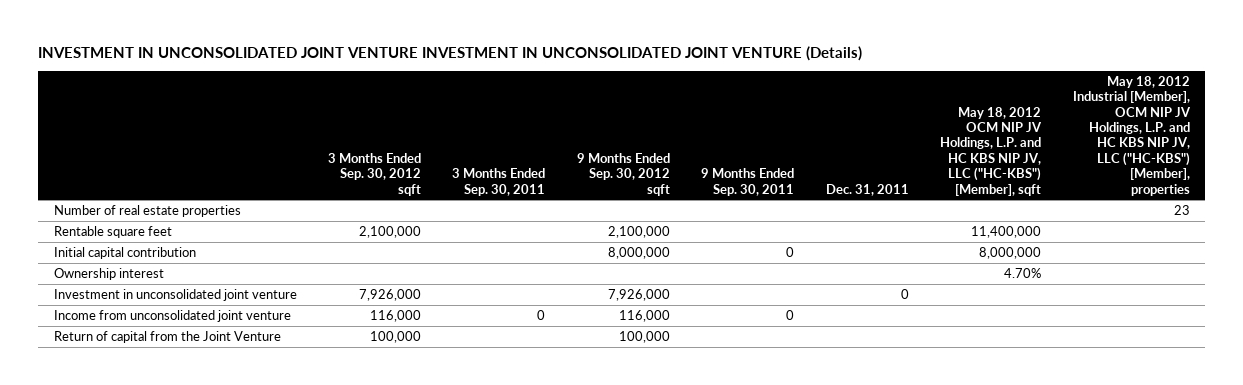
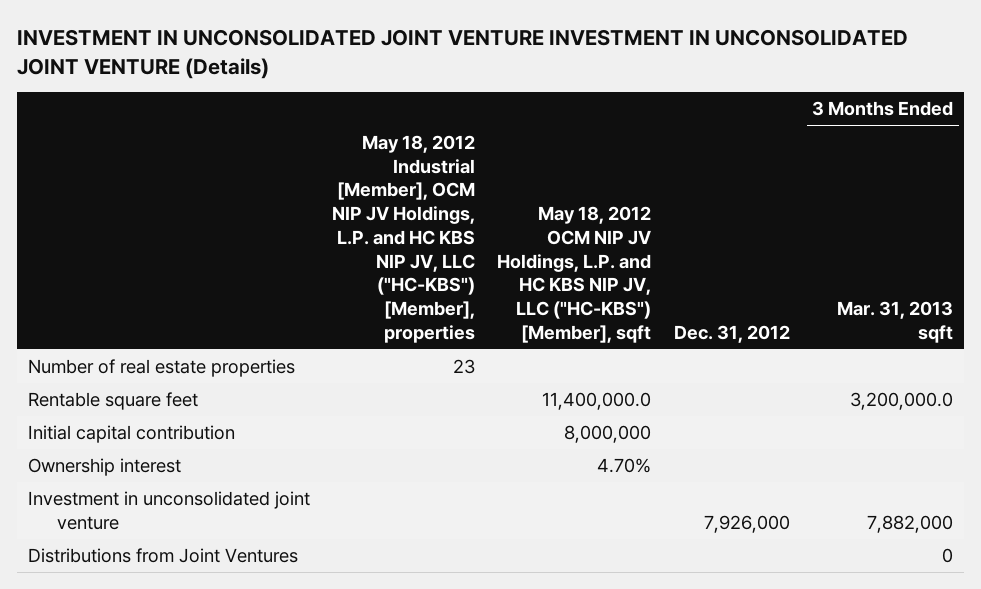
- | 3 Months Ended Sep. 30, 2012 sqft | 3 Months Ended Sep. 30, 2011 | 9 Months Ended Sep. 30, 2012 sqft | 9 Months Ended Sep. 30, 2011 | Dec. 31, 2011 | May 18, 2012 OCM NIP JV Holdings, L.P. and HC KBS NIP JV, LLC ("HC-KBS") [Member], sqft | May 18, 2012 Industrial [Member], OCM NIP JV Holdings, L.P. and HC KBS NIP JV, LLC ("HC-KBS") [Member], properties
+ | May 18, 2012 Industrial [Member], OCM NIP JV Holdings, L.P. and HC KBS NIP JV, LLC ("HC-KBS") [Member], properties | May 18, 2012 OCM NIP JV Holdings, L.P. and HC KBS NIP JV, LLC ("HC-KBS") [Member], sqft | Dec. 31, 2012 | 3 Months Ended Mar. 31, 2013 sqft
- Rentable square feet | 2,100,000 | | 2,100,000 | | | 11,400,000 |
+ Rentable square feet | | 11,400,000.0 | | 3,200,000.0
- Income from unconsolidated joint venture | 116,000 | 0 | 116,000 | 0 | | |
- Return of capital from the Joint Venture | 100,000 | | 100,000 | | | |
+ Distributions from Joint Ventures | | | | 0

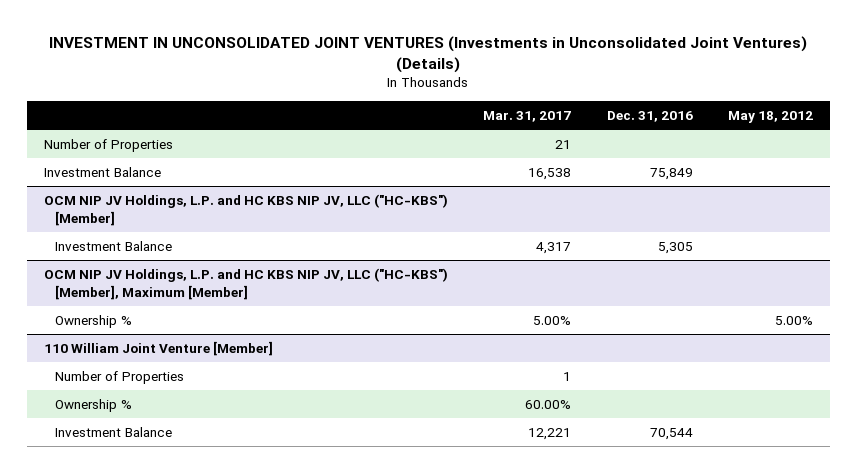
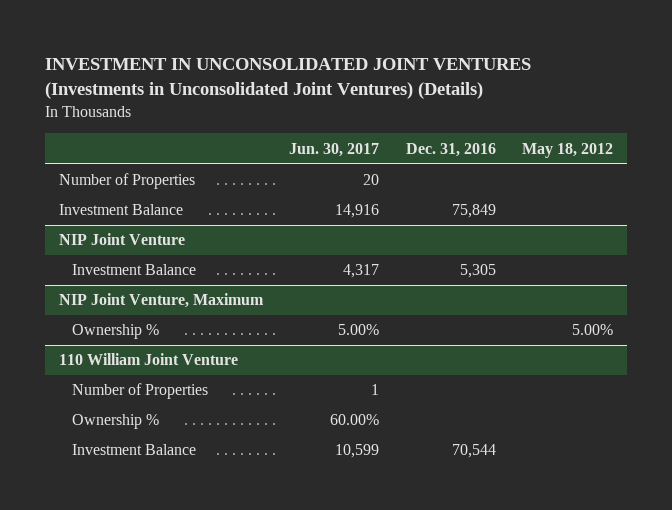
- | Mar. 31, 2017 | Dec. 31, 2016 | May 18, 2012
+ | Jun. 30, 2017 | Dec. 31, 2016 | May 18, 2012
- OCM NIP JV Holdings, L.P. and HC KBS NIP JV, LLC ("HC-KBS") [Member]
+ NIP Joint Venture
- OCM NIP JV Holdings, L.P. and HC KBS NIP JV, LLC ("HC-KBS") [Member], Maximum [Member]
+ NIP Joint Venture, Maximum
- 110 William Joint Venture [Member]
+ 110 William Joint Venture

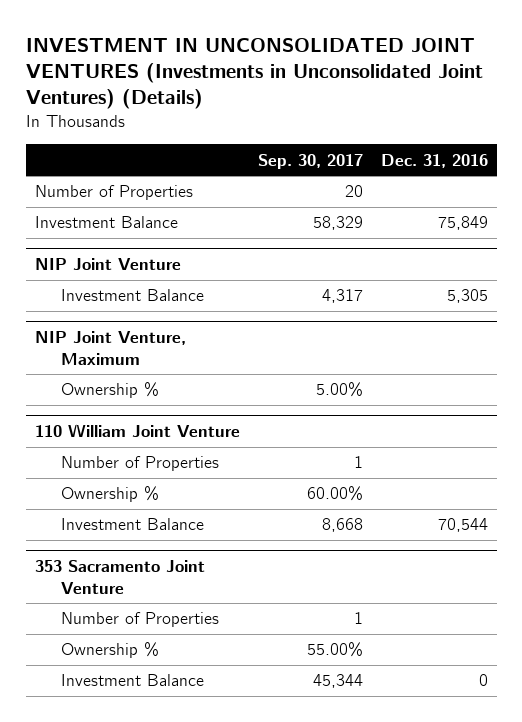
- | Jun. 30, 2017 | Dec. 31, 2016 | May 18, 2012
+ | Sep. 30, 2017 | Dec. 31, 2016
+ 353 Sacramento Joint Venture
+ Number of Properties | 1 |
+ Ownership % | 55.00% |
+ Investment Balance | 45,344 | 0

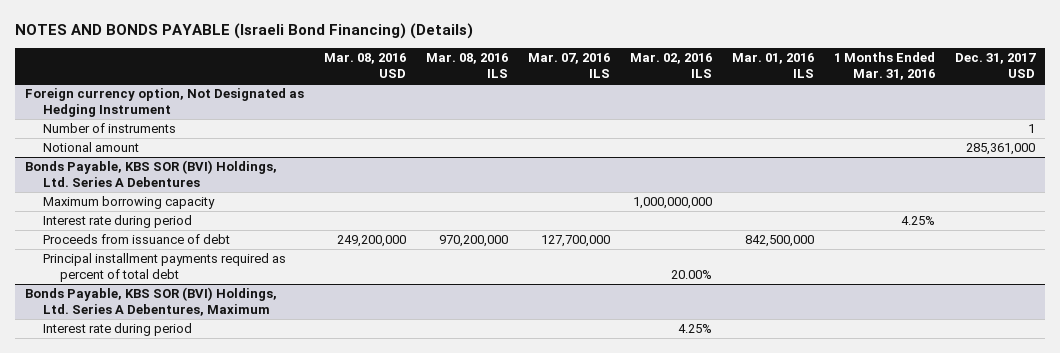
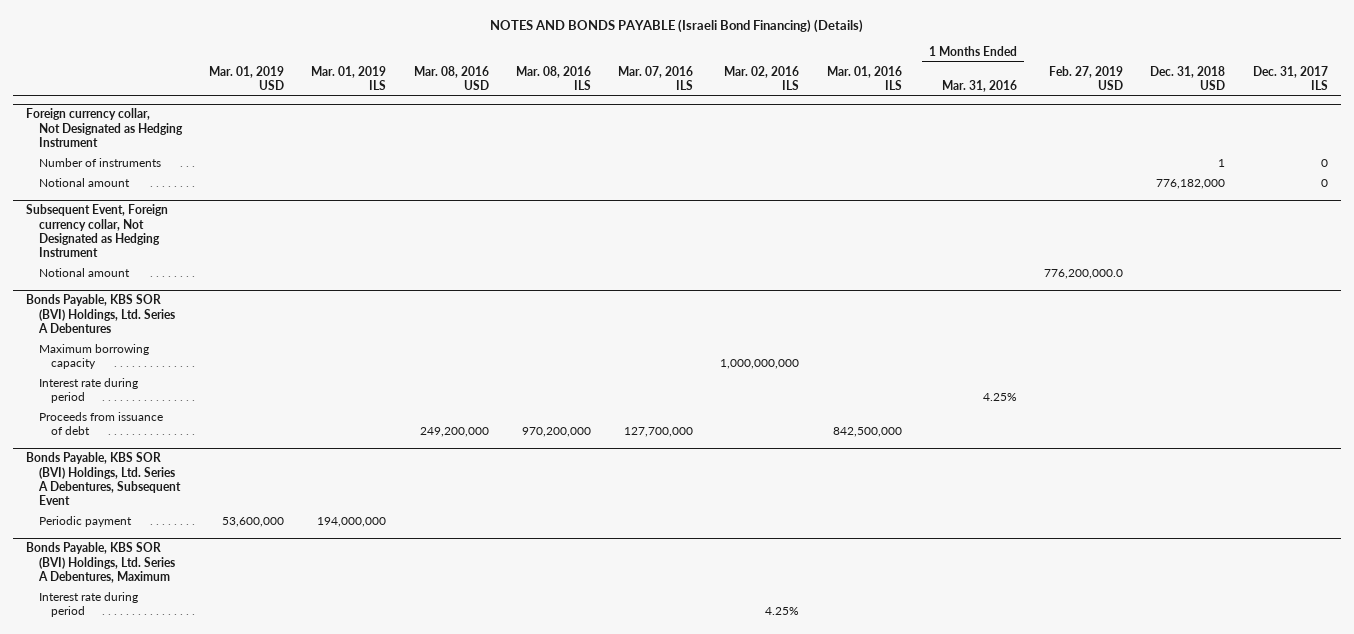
- | Mar. 08, 2016 USD | Mar. 08, 2016 ILS | Mar. 07, 2016 ILS | Mar. 02, 2016 ILS | Mar. 01, 2016 ILS | 1 Months Ended Mar. 31, 2016 | Dec. 31, 2017 USD
+ | Mar. 01, 2019 USD | Mar. 01, 2019 ILS | Mar. 08, 2016 USD | Mar. 08, 2016 ILS | Mar. 07, 2016 ILS | Mar. 02, 2016 ILS | Mar. 01, 2016 ILS | 1 Months Ended Mar. 31, 2016 | Feb. 27, 2019 USD | Dec. 31, 2018 USD | Dec. 31, 2017 ILS
- Foreign currency option, Not Designated as Hedging Instrument
+ Foreign currency collar, Not Designated as Hedging Instrument
+ Subsequent Event, Foreign currency collar, Not Designated as Hedging Instrument
+ Notional amount | | | | | | | | | 776,200,000.0 | |
@ Bonds Payable, KBS SOR (BVI) Holdings, Ltd. Series A Debentures
- Principal installment payments required as percent of total debt | | | | 20.00% | | |
+ Bonds Payable, KBS SOR (BVI) Holdings, Ltd. Series A Debentures, Subsequent Event
+ Periodic payment | 53,600,000 | 194,000,000 | | | | | | | | |

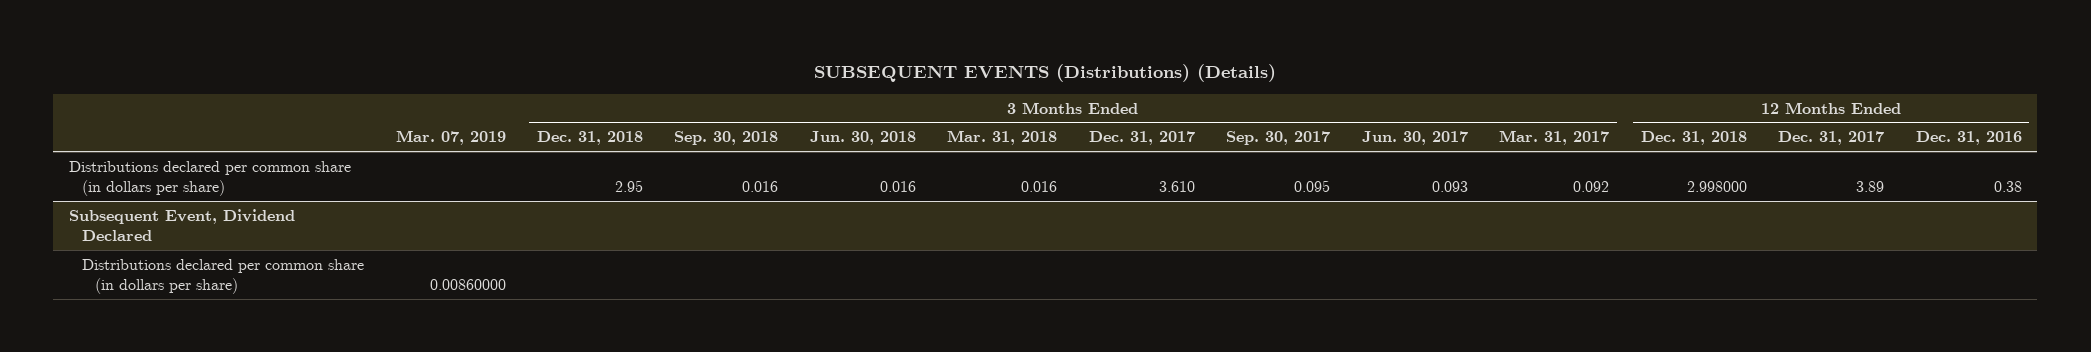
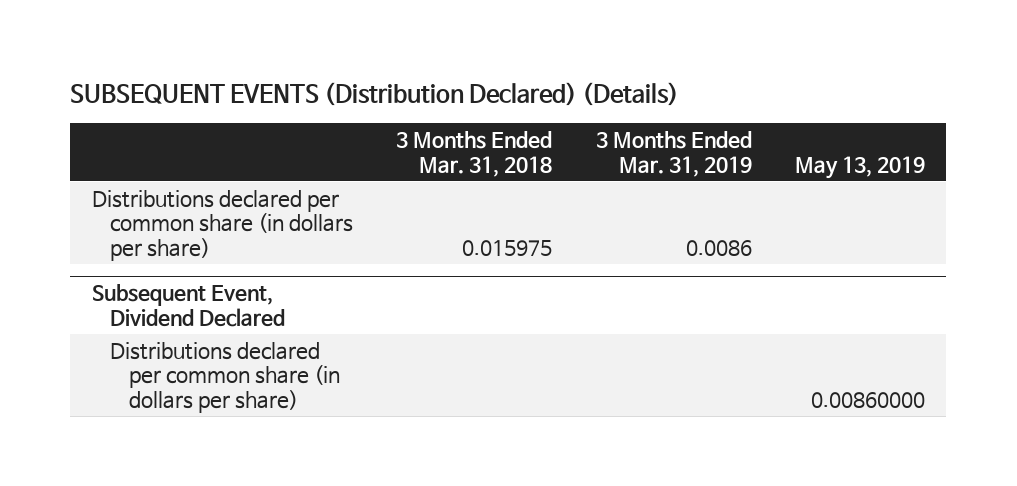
- SUBSEQUENT EVENTS (Distributions) (Details)
+ SUBSEQUENT EVENTS (Distribution Declared) (Details)
- | Mar. 07, 2019 | 3 Months Ended Dec. 31, 2018 | 3 Months Ended Sep. 30, 2018 | 3 Months Ended Jun. 30, 2018 | 3 Months Ended Mar. 31, 2018 | 3 Months Ended Dec. 31, 2017 | 3 Months Ended Sep. 30, 2017 | 3 Months Ended Jun. 30, 2017 | 3 Months Ended Mar. 31, 2017 | 12 Months Ended Dec. 31, 2018 | 12 Months Ended Dec. 31, 2017 | 12 Months Ended Dec. 31, 2016
+ | 3 Months Ended Mar. 31, 2018 | 3 Months Ended Mar. 31, 2019 | May 13, 2019
- Distributions declared per common share (in dollars per share) | | 2.95 | 0.016 | 0.016 | 0.016 | 3.610 | 0.095 | 0.093 | 0.092 | 2.998000 | 3.89 | 0.38
+ Distributions declared per common share (in dollars per share) | 0.015975 | 0.0086 |

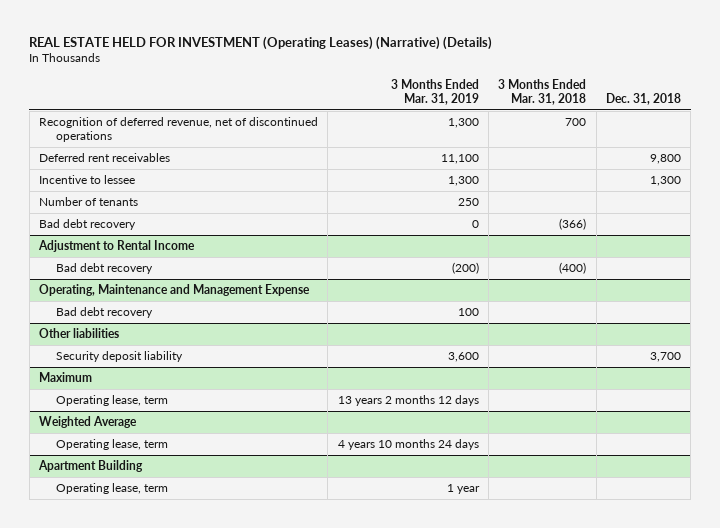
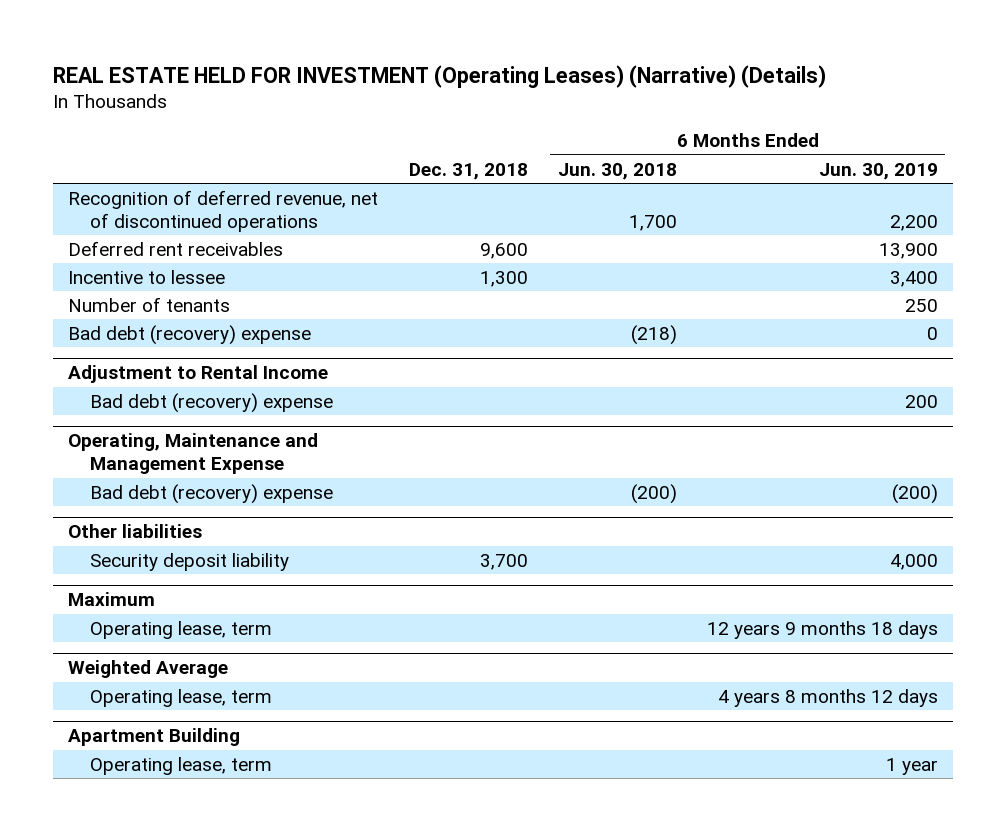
- | 3 Months Ended Mar. 31, 2019 | 3 Months Ended Mar. 31, 2018 | Dec. 31, 2018
+ | Dec. 31, 2018 | 6 Months Ended Jun. 30, 2018 | 6 Months Ended Jun. 30, 2019
- Deferred rent receivables | 11,100 | | 9,800
+ Deferred rent receivables | 9,600 | | 13,900
- Bad debt recovery | 0 | (366) |
+ Bad debt (recovery) expense | | (218) | 0
@ Adjustment to Rental Income
- Bad debt recovery | (200) | (400) |
+ Bad debt (recovery) expense | | | 200
@ Operating, Maintenance and Management Expense
- Bad debt recovery | 100 | |
+ Bad debt (recovery) expense | | (200) | (200)

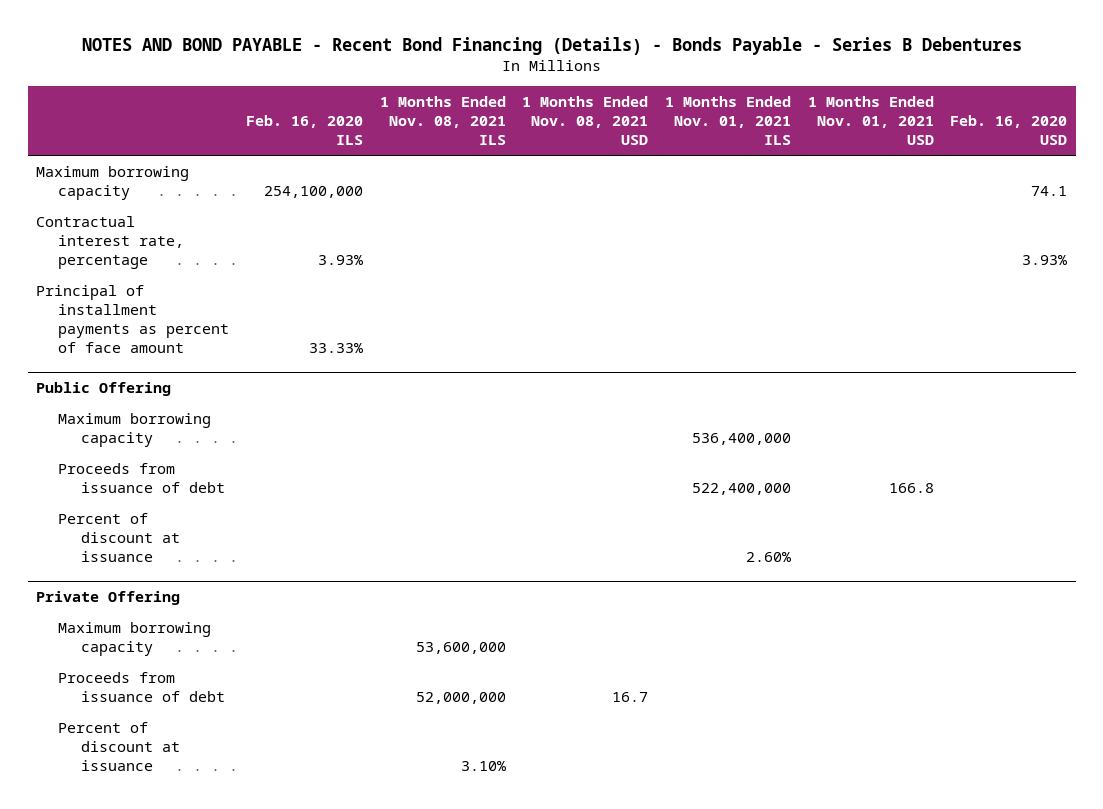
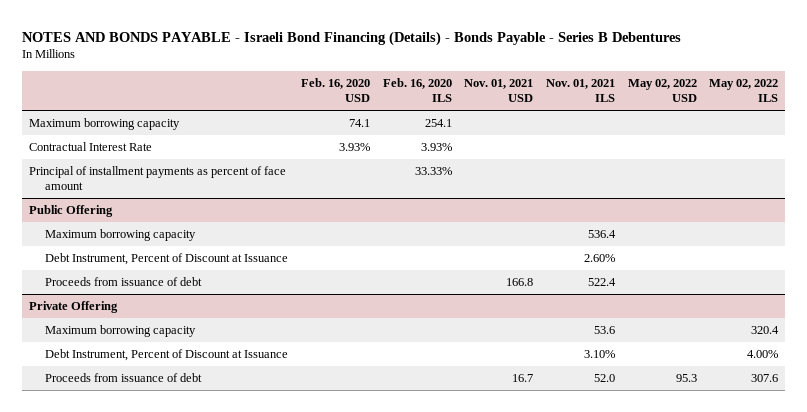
- NOTES AND BOND PAYABLE - Recent Bond Financing (Details) - Bonds Payable - Series B Debentures
+ NOTES AND BONDS PAYABLE - Israeli Bond Financing (Details) - Bonds Payable - Series B Debentures
- | Feb. 16, 2020 ILS | 1 Months Ended Nov. 08, 2021 ILS | 1 Months Ended Nov. 08, 2021 USD | 1 Months Ended Nov. 01, 2021 ILS | 1 Months Ended Nov. 01, 2021 USD | Feb. 16, 2020 USD
+ | Feb. 16, 2020 USD | Feb. 16, 2020 ILS | Nov. 01, 2021 USD | Nov. 01, 2021 ILS | May 02, 2022 USD | May 02, 2022 ILS
- Maximum borrowing capacity | 254,100,000 | | | | | 74.1
- Contractual interest rate, percentage | 3.93% | | | | | 3.93%
+ Maximum borrowing capacity | 74.1 | 254.1 | | | |
+ Contractual Interest Rate | 3.93% | 3.93% | | | |
@ Public Offering
+ Debt Instrument, Percent of Discount at Issuance | | | | 2.60% | |
- Percent of discount at issuance | | | | 2.60% | |
@ Private Offering
+ Debt Instrument, Percent of Discount at Issuance | | | | 3.10% | | 4.00%
- Percent of discount at issuance | | 3.10% | | | |

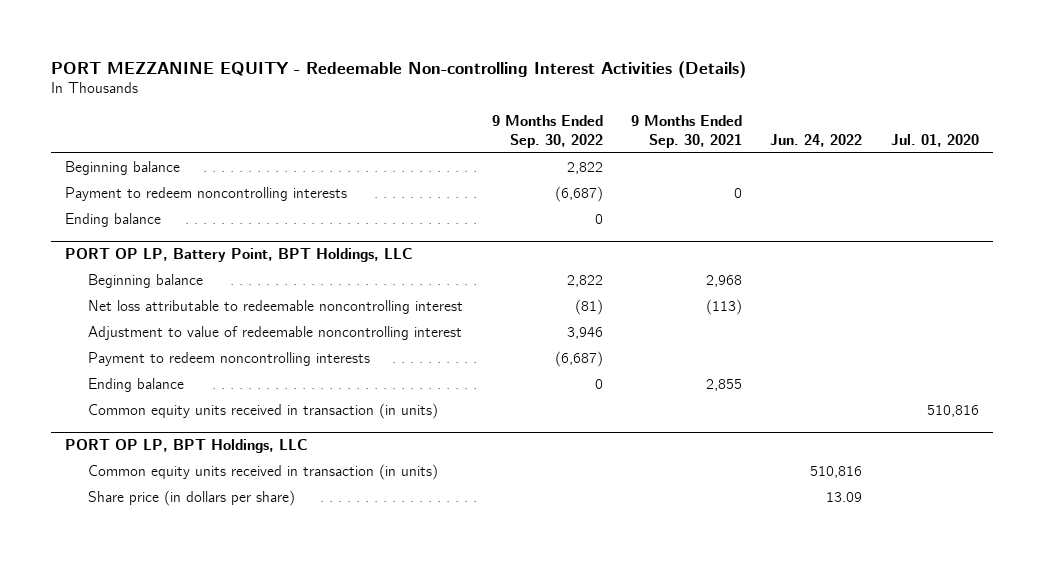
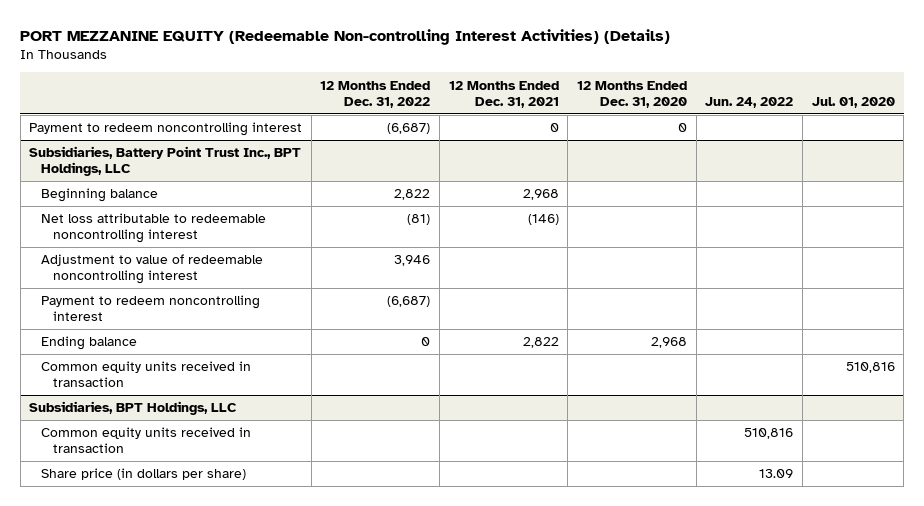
- PORT MEZZANINE EQUITY - Redeemable Non-controlling Interest Activities (Details)
+ PORT MEZZANINE EQUITY (Redeemable Non-controlling Interest Activities) (Details)
- | 9 Months Ended Sep. 30, 2022 | 9 Months Ended Sep. 30, 2021 | Jun. 24, 2022 | Jul. 01, 2020
+ | 12 Months Ended Dec. 31, 2022 | 12 Months Ended Dec. 31, 2021 | 12 Months Ended Dec. 31, 2020 | Jun. 24, 2022 | Jul. 01, 2020
- Beginning balance | 2,822 | | |
- Payment to redeem noncontrolling interests | (6,687) | 0 | |
- Ending balance | 0 | | |
- PORT OP LP, Battery Point, BPT Holdings, LLC
- Beginning balance | 2,822 | 2,968 | |
- Net loss attributable to redeemable noncontrolling interest | (81) | (113) | |
- Adjustment to value of redeemable noncontrolling interest | 3,946 | | |
- Payment to redeem noncontrolling interests | (6,687) | | |
- Ending balance | 0 | 2,855 | |
- Common equity units received in transaction (in units) | | | | 510,816
- PORT OP LP, BPT Holdings, LLC
- Common equity units received in transaction (in units) | | | 510,816 |
+ Payment to redeem noncontrolling interest | (6,687) | 0 | 0 | |
+ Subsidiaries, Battery Point Trust Inc., BPT Holdings, LLC
+ Beginning balance | 2,822 | 2,968 | | |
+ Net loss attributable to redeemable noncontrolling interest | (81) | (146) | | |
+ Adjustment to value of redeemable noncontrolling interest | 3,946 | | | |
+ Payment to redeem noncontrolling interest | (6,687) | | | |
+ Ending balance | 0 | 2,822 | 2,968 | |
+ Common equity units received in transaction | | | | | 510,816
+ Subsidiaries, BPT Holdings, LLC
+ Common equity units received in transaction | | | | 510,816 |

